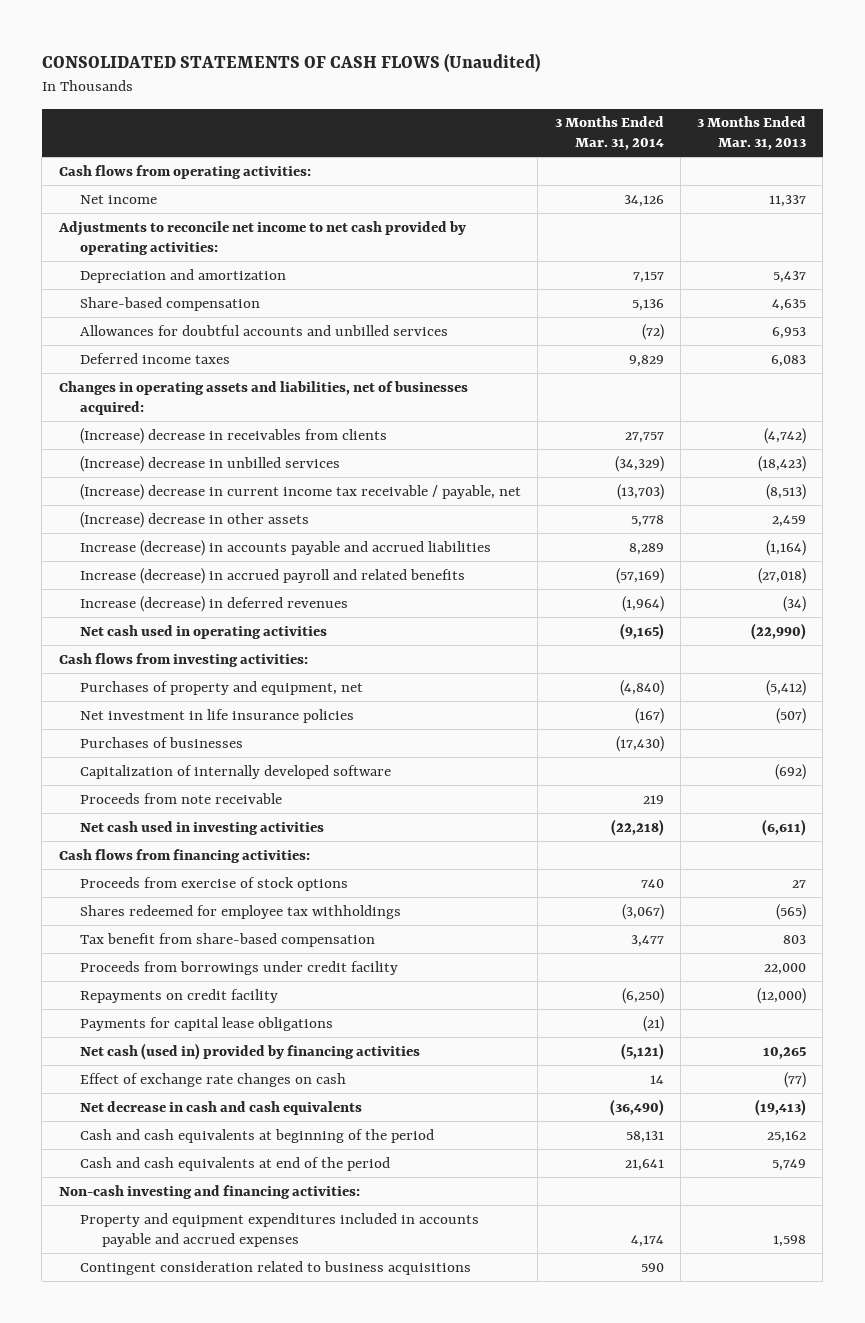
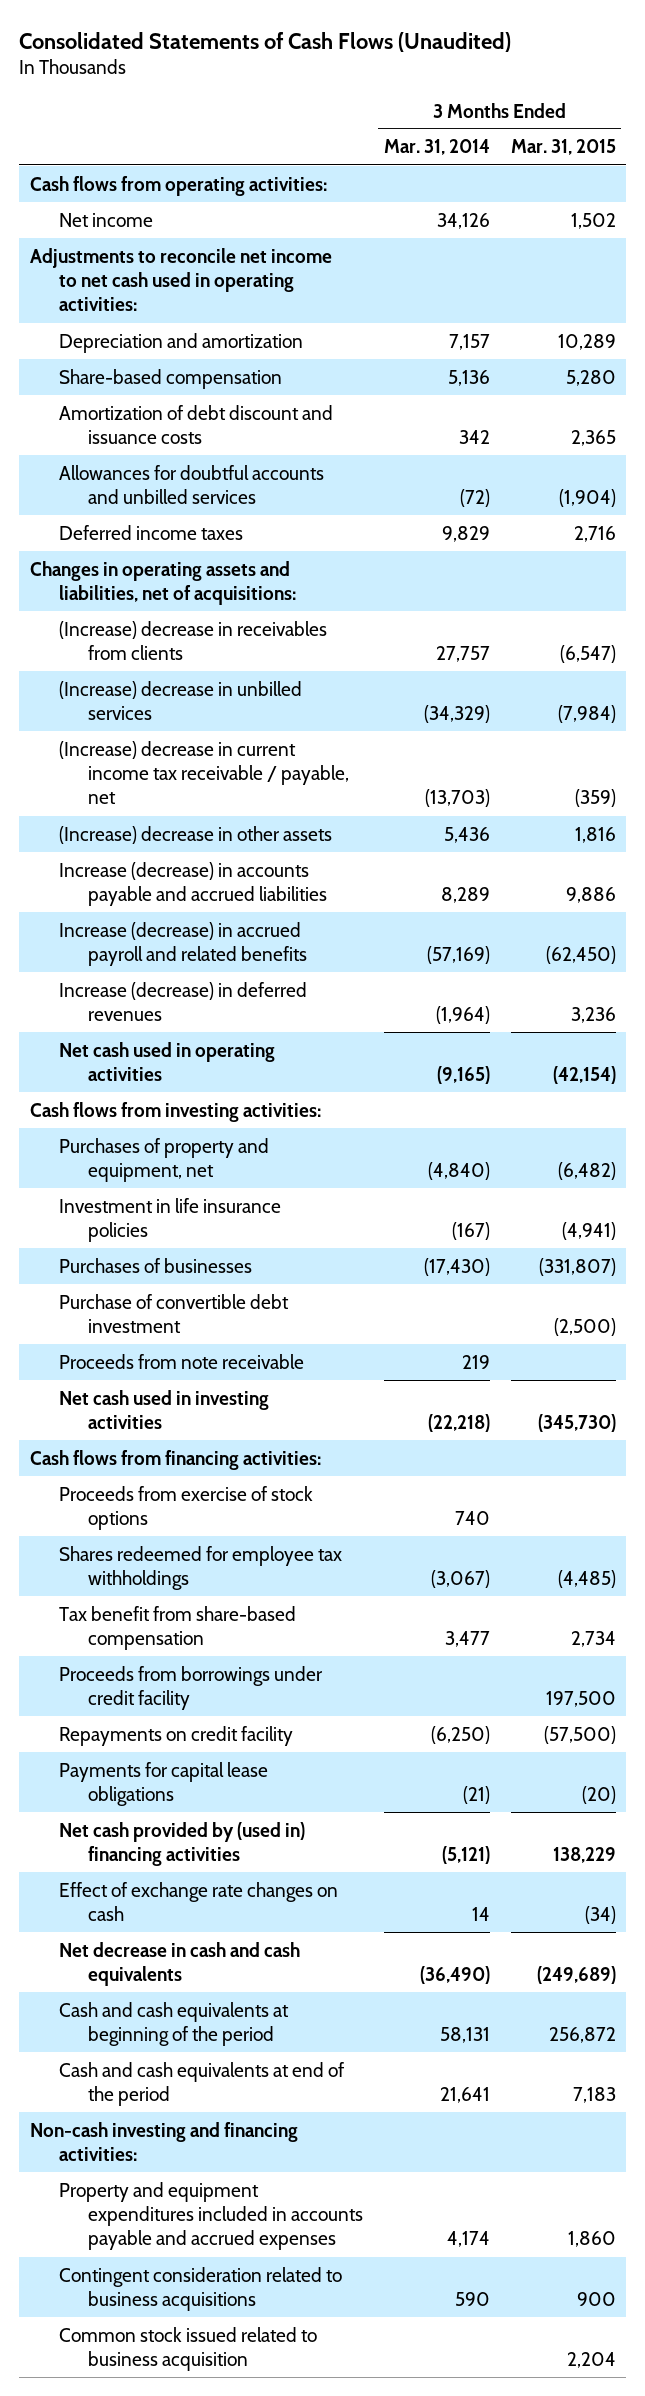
- CONSOLIDATED STATEMENTS OF CASH FLOWS (Unaudited)
+ Consolidated Statements of Cash Flows (Unaudited)
- | 3 Months Ended Mar. 31, 2014 | 3 Months Ended Mar. 31, 2013
+ | 3 Months Ended Mar. 31, 2014 | 3 Months Ended Mar. 31, 2015
- Adjustments to reconcile net income to net cash provided by operating activities:
+ Adjustments to reconcile net income to net cash used in operating activities:
+ Amortization of debt discount and issuance costs | 342 | 2,365
- Changes in operating assets and liabilities, net of businesses acquired:
+ Changes in operating assets and liabilities, net of acquisitions:
- (Increase) decrease in other assets | 5,778 | 2,459
+ (Increase) decrease in other assets | 5,436 | 1,816
- Net investment in life insurance policies | (167) | (507)
+ Investment in life insurance policies | (167) | (4,941)
- Capitalization of internally developed software | | (692)
+ Purchase of convertible debt investment | | (2,500)
- Net cash (used in) provided by financing activities | (5,121) | 10,265
+ Net cash provided by (used in) financing activities | (5,121) | 138,229
+ Common stock issued related to business acquisition | | 2,204

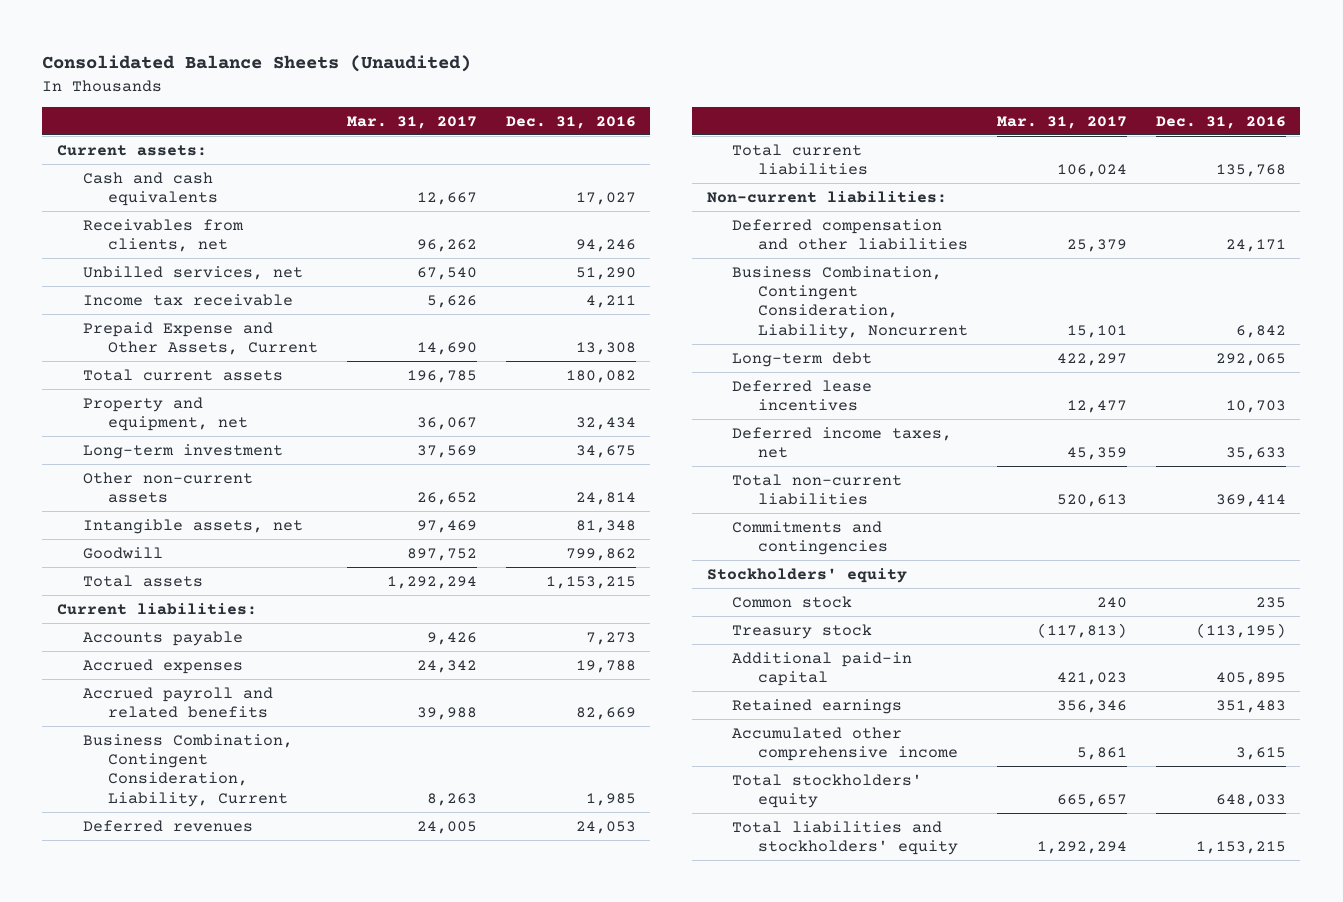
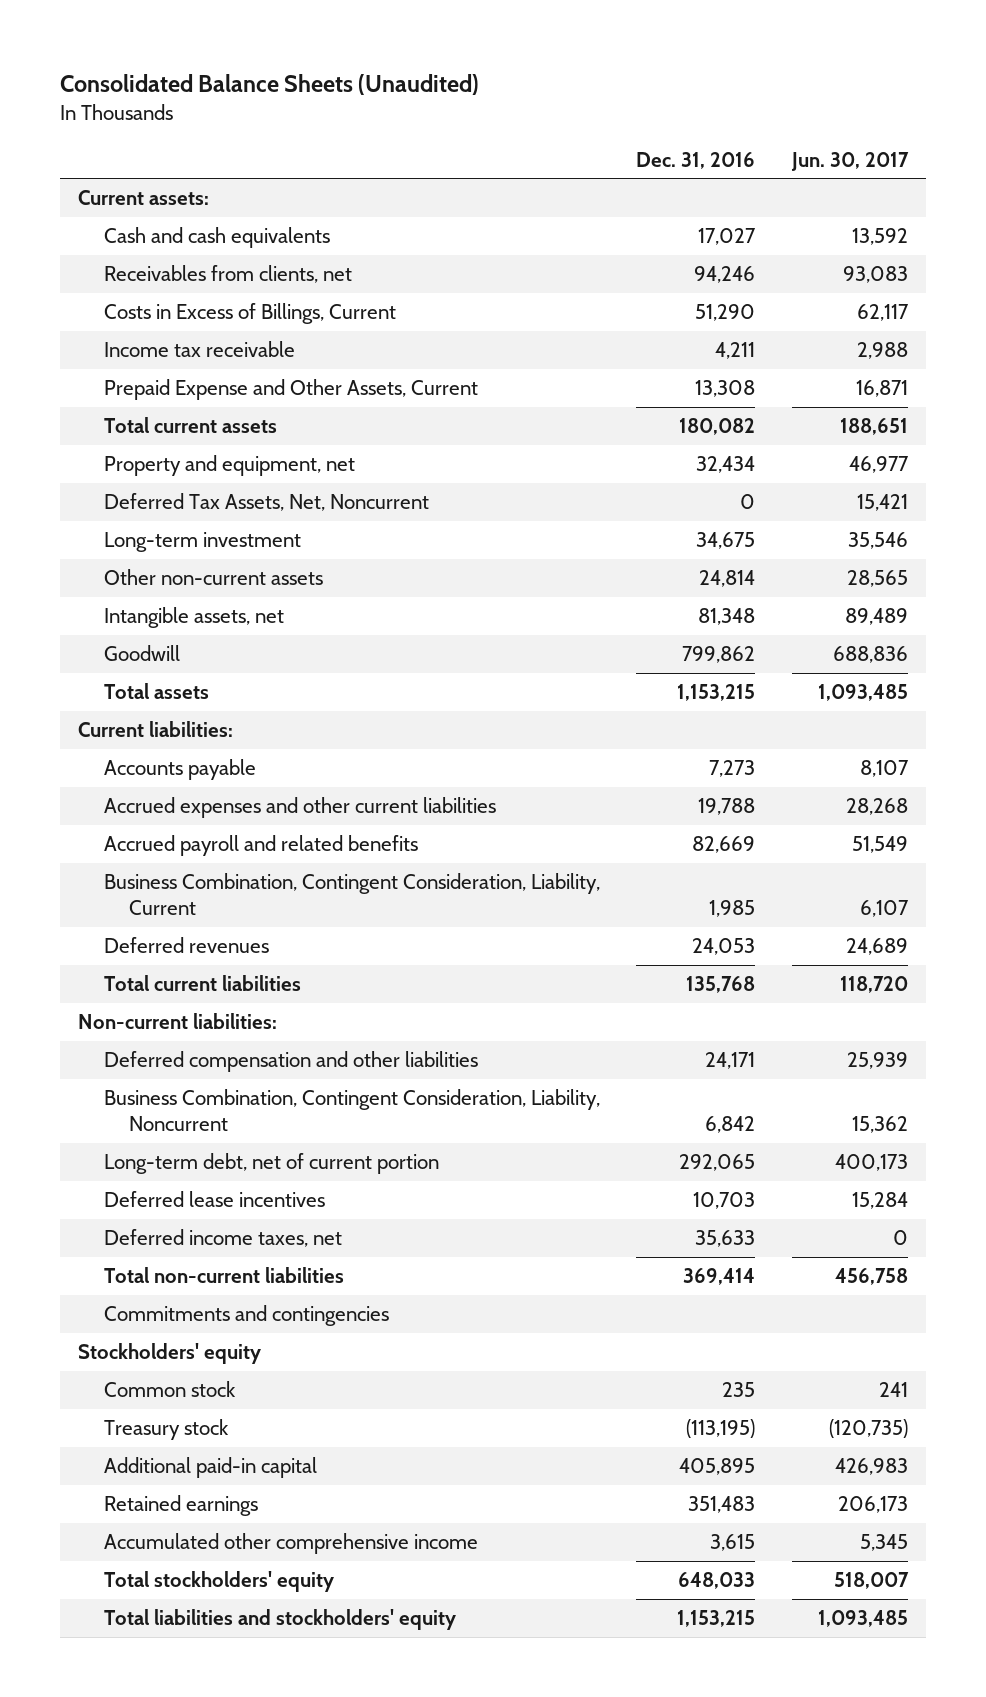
- | Mar. 31, 2017 | Dec. 31, 2016
+ | Dec. 31, 2016 | Jun. 30, 2017
- Unbilled services, net | 67,540 | 51,290
+ Costs in Excess of Billings, Current | 51,290 | 62,117
+ Deferred Tax Assets, Net, Noncurrent | 0 | 15,421
- Accrued expenses | 24,342 | 19,788
+ Accrued expenses and other current liabilities | 19,788 | 28,268
- Long-term debt | 422,297 | 292,065
+ Long-term debt, net of current portion | 292,065 | 400,173

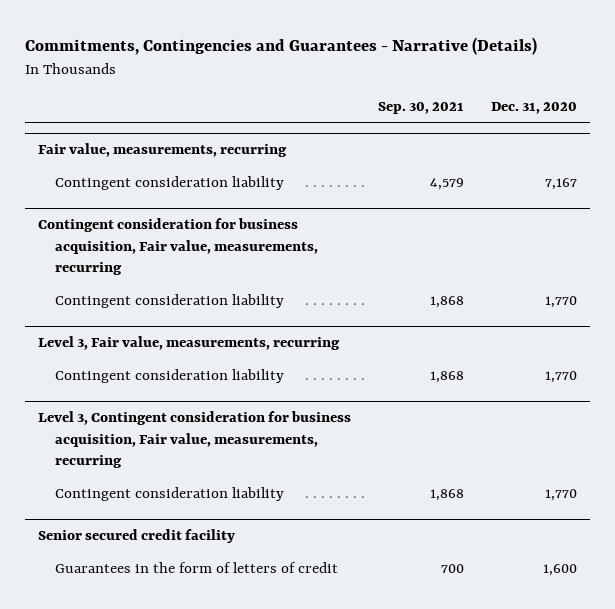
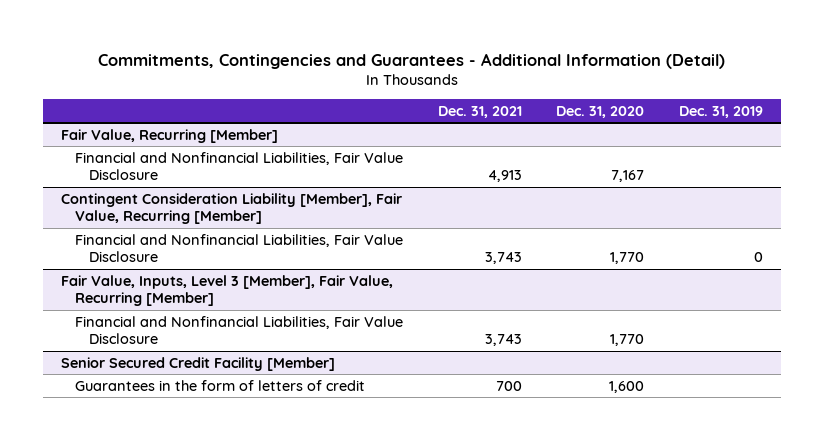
- Commitments, Contingencies and Guarantees - Narrative (Details)
+ Commitments, Contingencies and Guarantees - Additional Information (Detail)
- | Sep. 30, 2021 | Dec. 31, 2020
+ | Dec. 31, 2021 | Dec. 31, 2020 | Dec. 31, 2019
- Fair value, measurements, recurring
- Contingent consideration liability | 4,579 | 7,167
- Contingent consideration for business acquisition, Fair value, measurements, recurring
- Contingent consideration liability | 1,868 | 1,770
- Level 3, Fair value, measurements, recurring
- Contingent consideration liability | 1,868 | 1,770
- Level 3, Contingent consideration for business acquisition, Fair value, measurements, recurring
- Contingent consideration liability | 1,868 | 1,770
- Senior secured credit facility
+ Fair Value, Recurring [Member]
+ Financial and Nonfinancial Liabilities, Fair Value Disclosure | 4,913 | 7,167 |
+ Contingent Consideration Liability [Member], Fair Value, Recurring [Member]
+ Financial and Nonfinancial Liabilities, Fair Value Disclosure | 3,743 | 1,770 | 0
+ Fair Value, Inputs, Level 3 [Member], Fair Value, Recurring [Member]
+ Financial and Nonfinancial Liabilities, Fair Value Disclosure | 3,743 | 1,770 |
+ Senior Secured Credit Facility [Member]

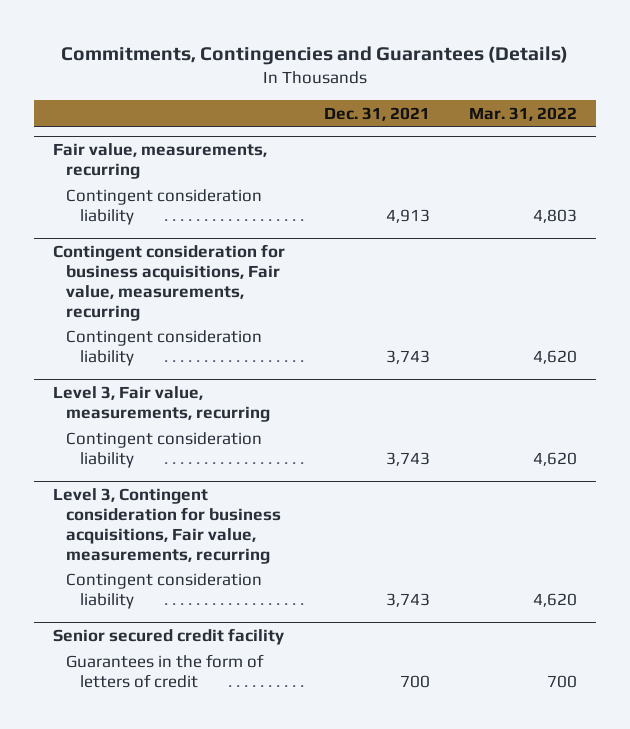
- Commitments, Contingencies and Guarantees - Additional Information (Detail)
+ Commitments, Contingencies and Guarantees (Details)
- | Dec. 31, 2021 | Dec. 31, 2020 | Dec. 31, 2019
+ | Dec. 31, 2021 | Mar. 31, 2022
- Fair Value, Recurring [Member]
- Financial and Nonfinancial Liabilities, Fair Value Disclosure | 4,913 | 7,167 |
- Contingent Consideration Liability [Member], Fair Value, Recurring [Member]
- Financial and Nonfinancial Liabilities, Fair Value Disclosure | 3,743 | 1,770 | 0
- Fair Value, Inputs, Level 3 [Member], Fair Value, Recurring [Member]
- Financial and Nonfinancial Liabilities, Fair Value Disclosure | 3,743 | 1,770 |
- Senior Secured Credit Facility [Member]
+ Fair value, measurements, recurring
+ Contingent consideration liability | 4,913 | 4,803
+ Contingent consideration for business acquisitions, Fair value, measurements, recurring
+ Contingent consideration liability | 3,743 | 4,620
+ Level 3, Fair value, measurements, recurring
+ Contingent consideration liability | 3,743 | 4,620
+ Level 3, Contingent consideration for business acquisitions, Fair value, measurements, recurring
+ Contingent consideration liability | 3,743 | 4,620
+ Senior secured credit facility

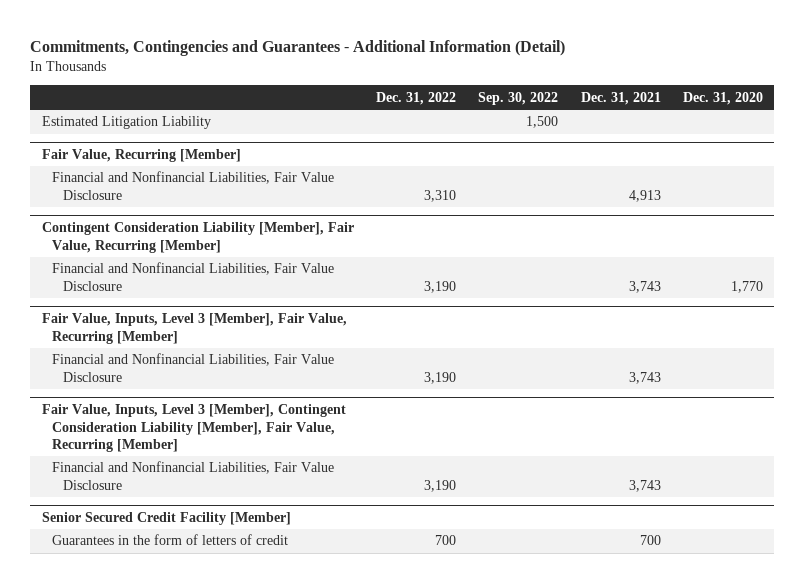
- Commitments, Contingencies and Guarantees (Details)
+ Commitments, Contingencies and Guarantees - Additional Information (Detail)
- | Dec. 31, 2021 | Mar. 31, 2022
+ | Dec. 31, 2022 | Sep. 30, 2022 | Dec. 31, 2021 | Dec. 31, 2020
- Fair value, measurements, recurring
- Contingent consideration liability | 4,913 | 4,803
- Contingent consideration for business acquisitions, Fair value, measurements, recurring
- Contingent consideration liability | 3,743 | 4,620
- Level 3, Fair value, measurements, recurring
- Contingent consideration liability | 3,743 | 4,620
- Level 3, Contingent consideration for business acquisitions, Fair value, measurements, recurring
- Contingent consideration liability | 3,743 | 4,620
- Senior secured credit facility
+ Estimated Litigation Liability | | 1,500 | |
+ Fair Value, Recurring [Member]
+ Financial and Nonfinancial Liabilities, Fair Value Disclosure | 3,310 | | 4,913 |
+ Contingent Consideration Liability [Member], Fair Value, Recurring [Member]
+ Financial and Nonfinancial Liabilities, Fair Value Disclosure | 3,190 | | 3,743 | 1,770
+ Fair Value, Inputs, Level 3 [Member], Fair Value, Recurring [Member]
+ Financial and Nonfinancial Liabilities, Fair Value Disclosure | 3,190 | | 3,743 |
+ Fair Value, Inputs, Level 3 [Member], Contingent Consideration Liability [Member], Fair Value, Recurring [Member]
+ Financial and Nonfinancial Liabilities, Fair Value Disclosure | 3,190 | | 3,743 |
+ Senior Secured Credit Facility [Member]

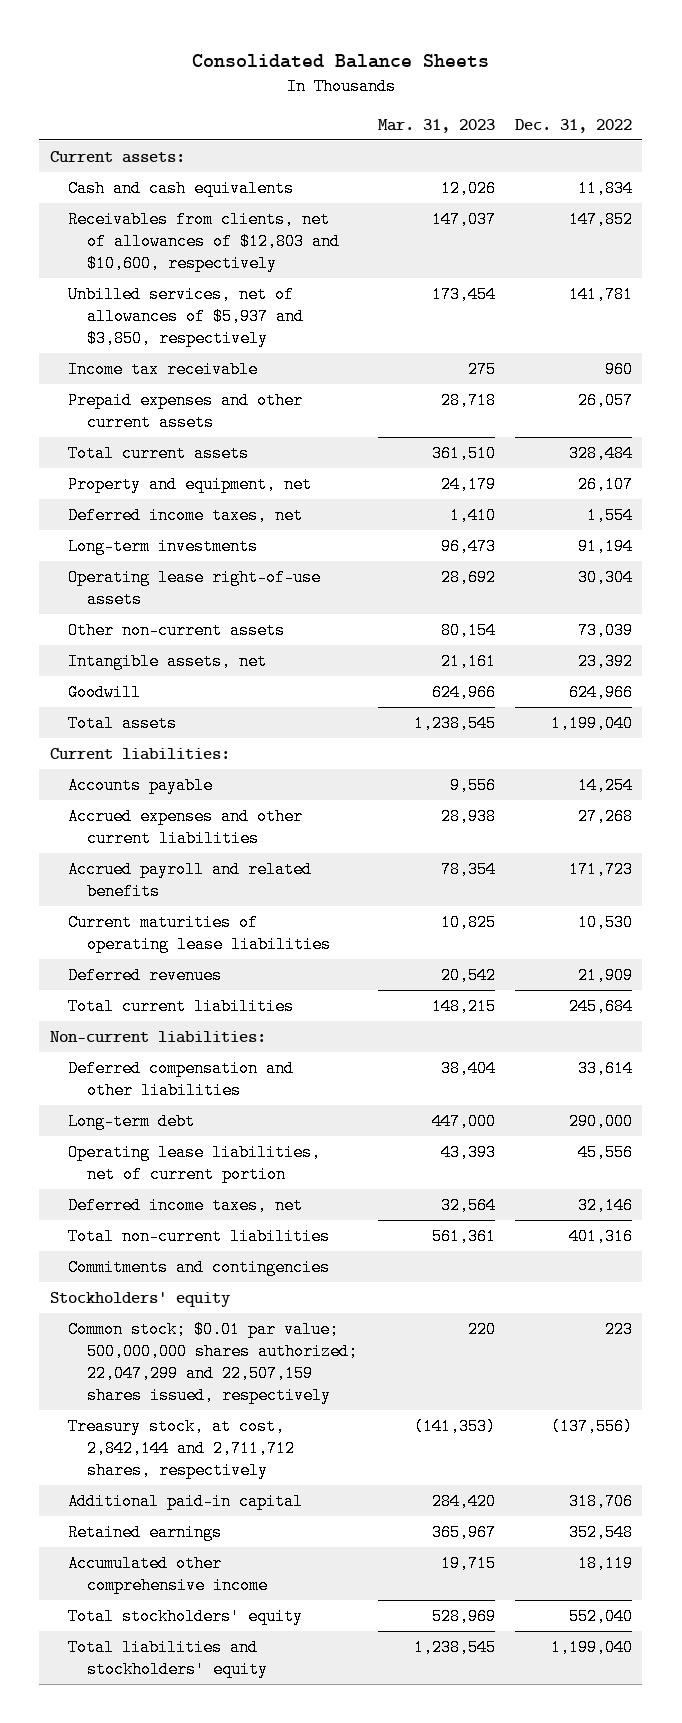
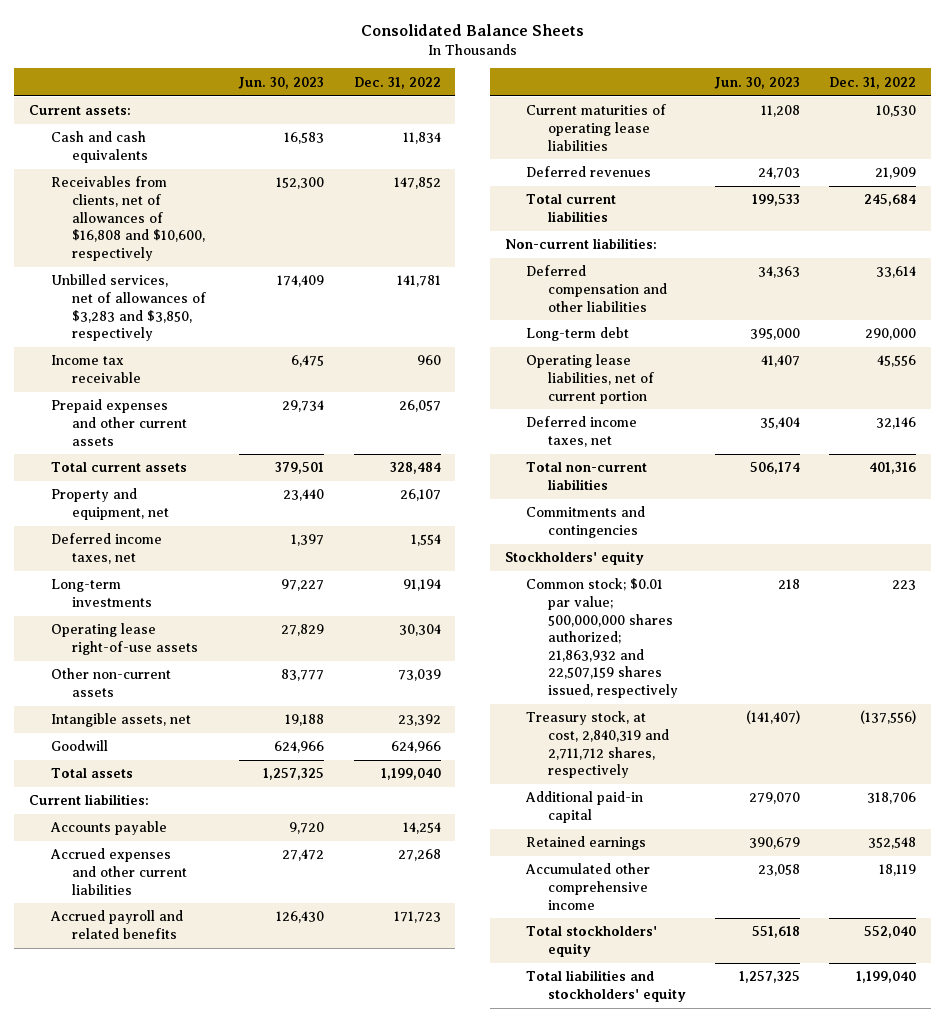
- | Mar. 31, 2023 | Dec. 31, 2022
+ | Jun. 30, 2023 | Dec. 31, 2022
- Receivables from clients, net of allowances of $12,803 and $10,600, respectively | 147,037 | 147,852
- Unbilled services, net of allowances of $5,937 and $3,850, respectively | 173,454 | 141,781
+ Receivables from clients, net of allowances of $16,808 and $10,600, respectively | 152,300 | 147,852
+ Unbilled services, net of allowances of $3,283 and $3,850, respectively | 174,409 | 141,781
- Common stock; $0.01 par value; 500,000,000 shares authorized; 22,047,299 and 22,507,159 shares issued, respectively | 220 | 223
- Treasury stock, at cost, 2,842,144 and 2,711,712 shares, respectively | (141,353) | (137,556)
+ Common stock; $0.01 par value; 500,000,000 shares authorized; 21,863,932 and 22,507,159 shares issued, respectively | 218 | 223
+ Treasury stock, at cost, 2,840,319 and 2,711,712 shares, respectively | (141,407) | (137,556)

